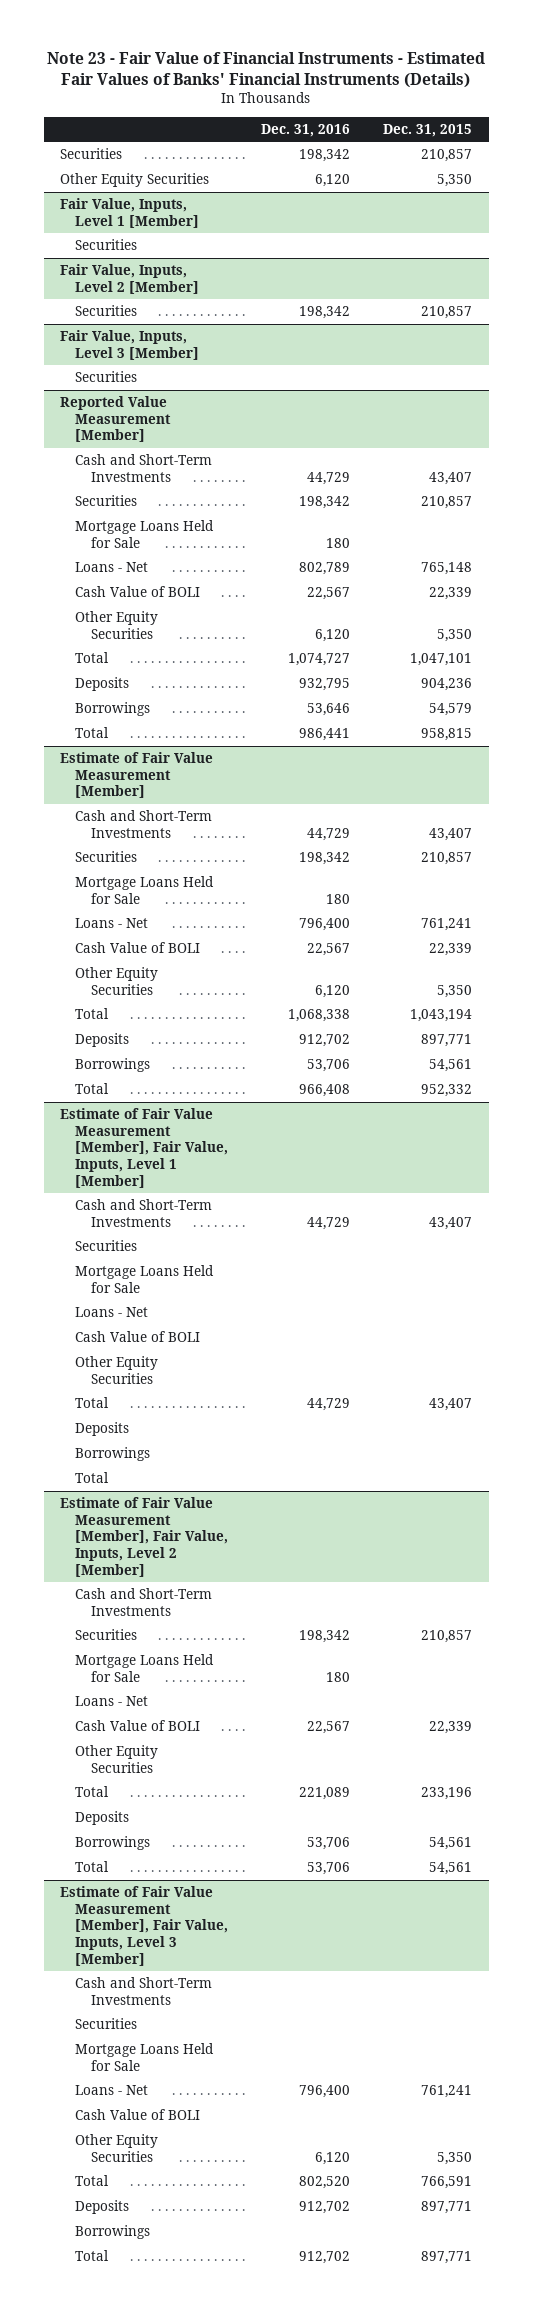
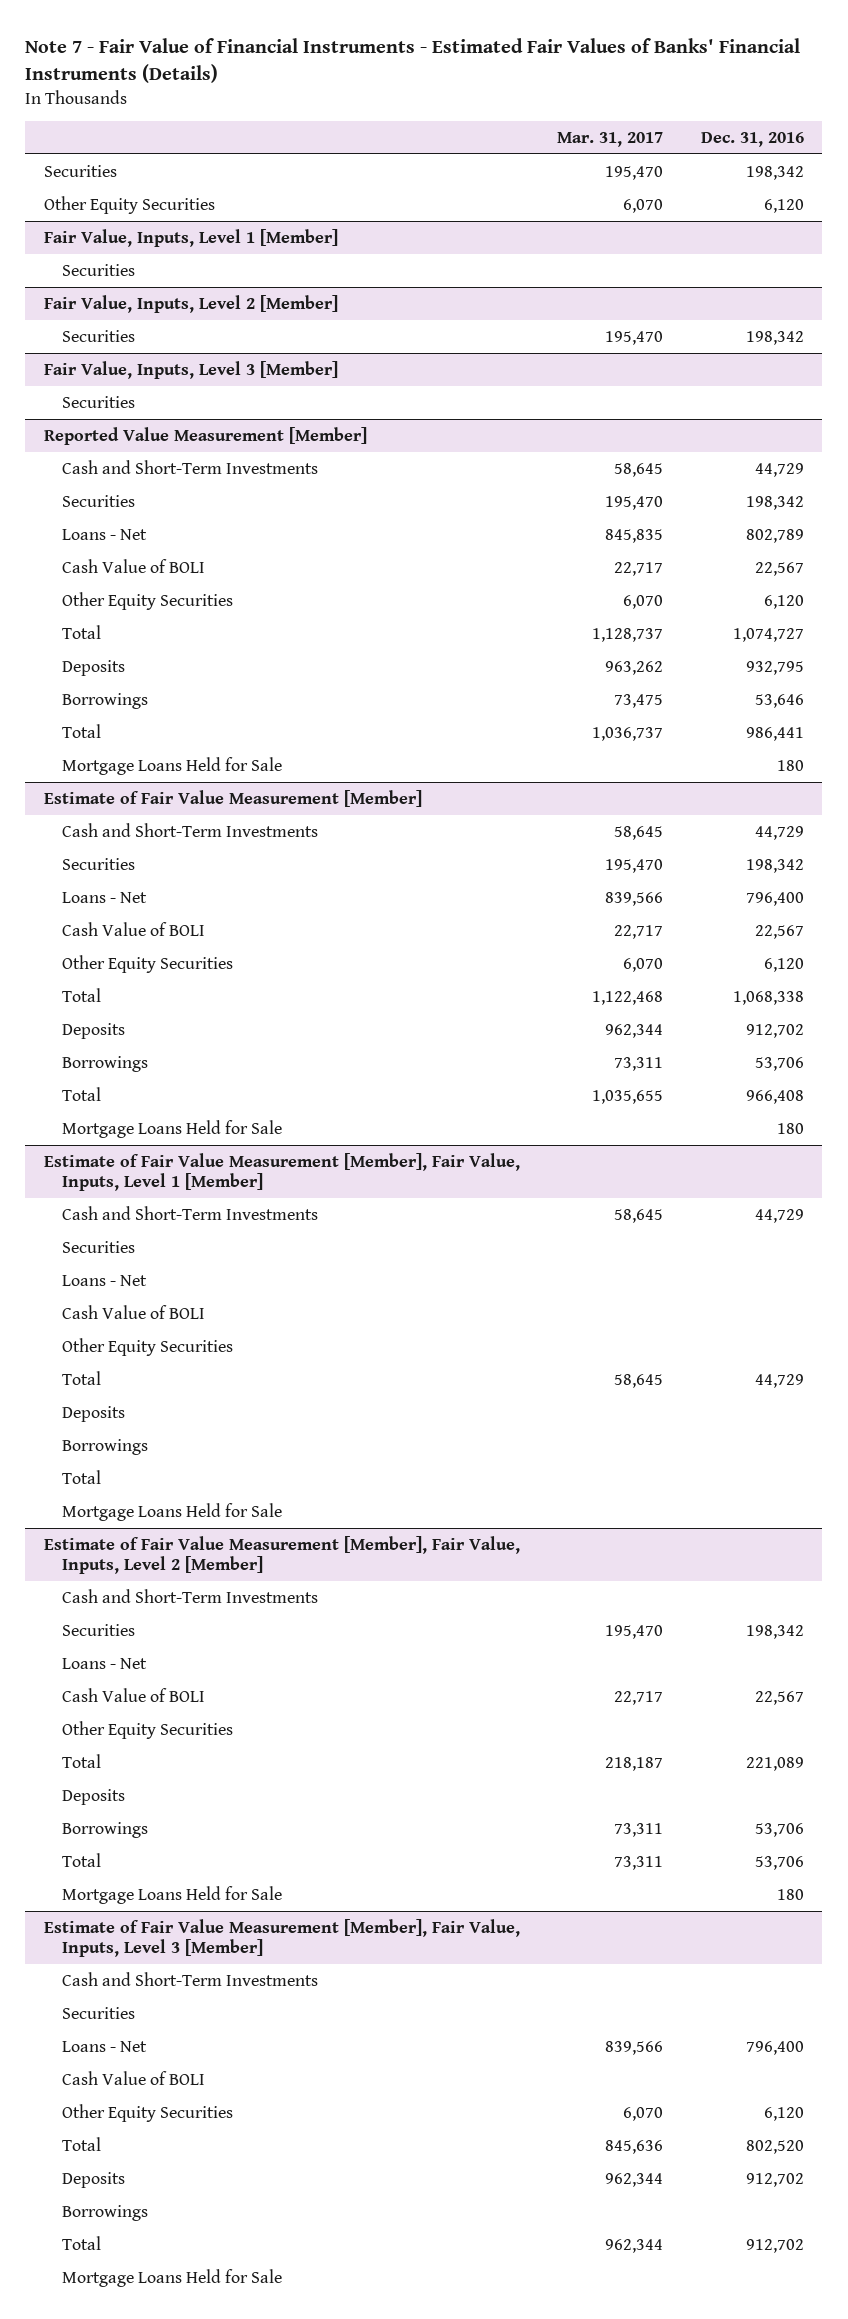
- Note 23 - Fair Value of Financial Instruments - Estimated Fair Values of Banks' Financial Instruments (Details)
+ Note 7 - Fair Value of Financial Instruments - Estimated Fair Values of Banks' Financial Instruments (Details)
- | Dec. 31, 2016 | Dec. 31, 2015
+ | Mar. 31, 2017 | Dec. 31, 2016
@ Reported Value Measurement [Member]
moved down: Mortgage Loans Held for Sale | | 180
@ Estimate of Fair Value Measurement [Member]
moved down: Mortgage Loans Held for Sale | | 180
@ Estimate of Fair Value Measurement [Member], Fair Value, Inputs, Level 1 [Member]
moved down: Mortgage Loans Held for Sale
@ Estimate of Fair Value Measurement [Member], Fair Value, Inputs, Level 2 [Member]
moved down: Mortgage Loans Held for Sale | | 180
@ Estimate of Fair Value Measurement [Member], Fair Value, Inputs, Level 3 [Member]
moved down: Mortgage Loans Held for Sale

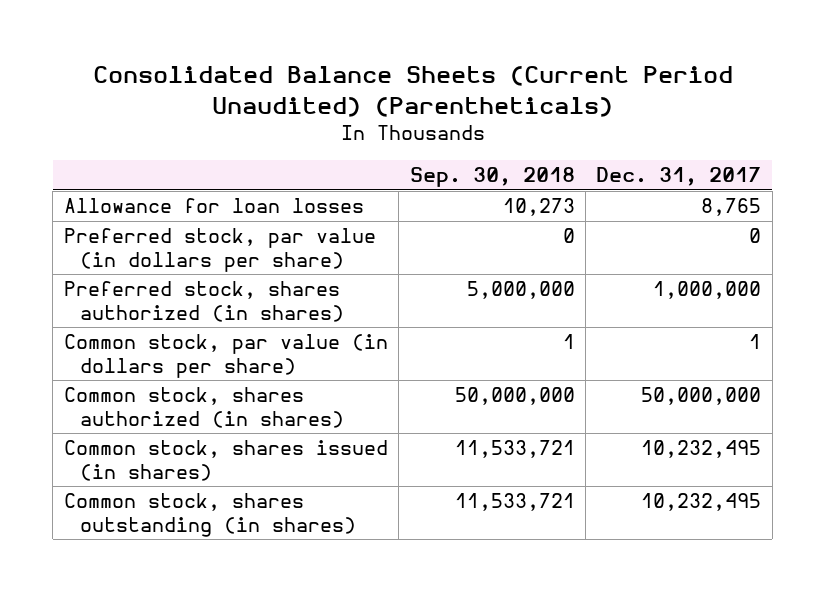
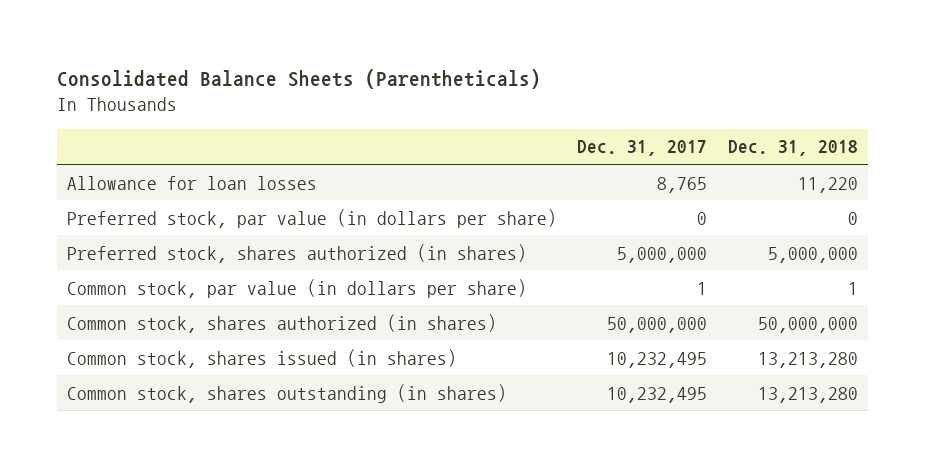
- Consolidated Balance Sheets (Current Period Unaudited) (Parentheticals)
+ Consolidated Balance Sheets (Parentheticals)
- | Sep. 30, 2018 | Dec. 31, 2017
+ | Dec. 31, 2017 | Dec. 31, 2018
- Preferred stock, shares authorized (in shares) | 5,000,000 | 1,000,000
+ Preferred stock, shares authorized (in shares) | 5,000,000 | 5,000,000

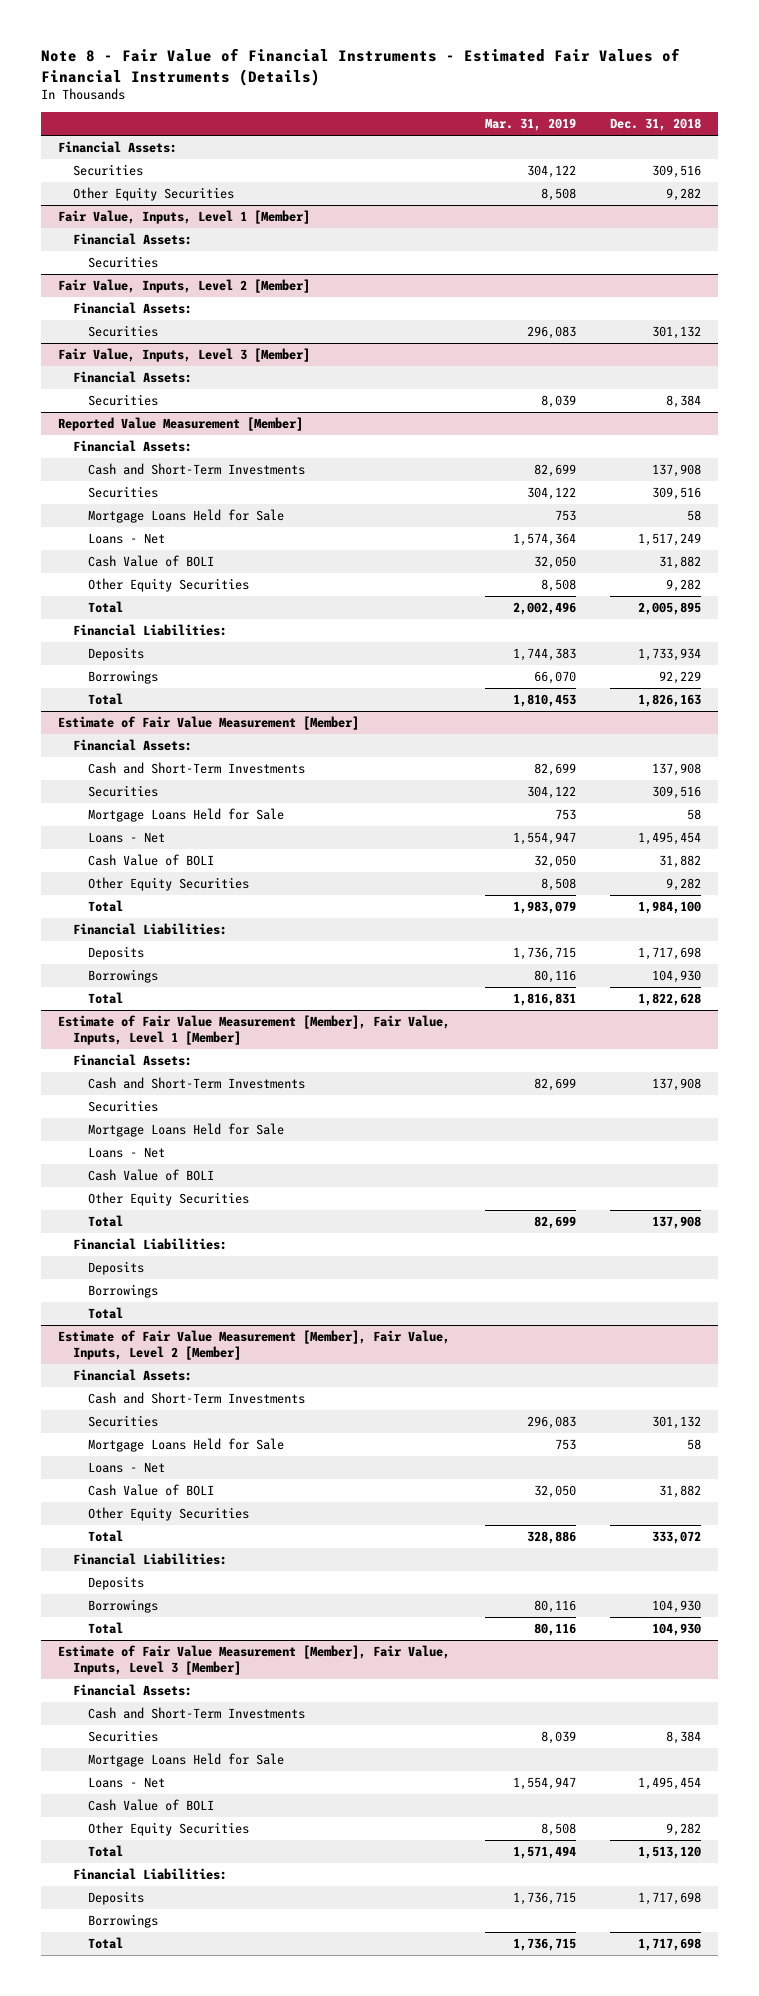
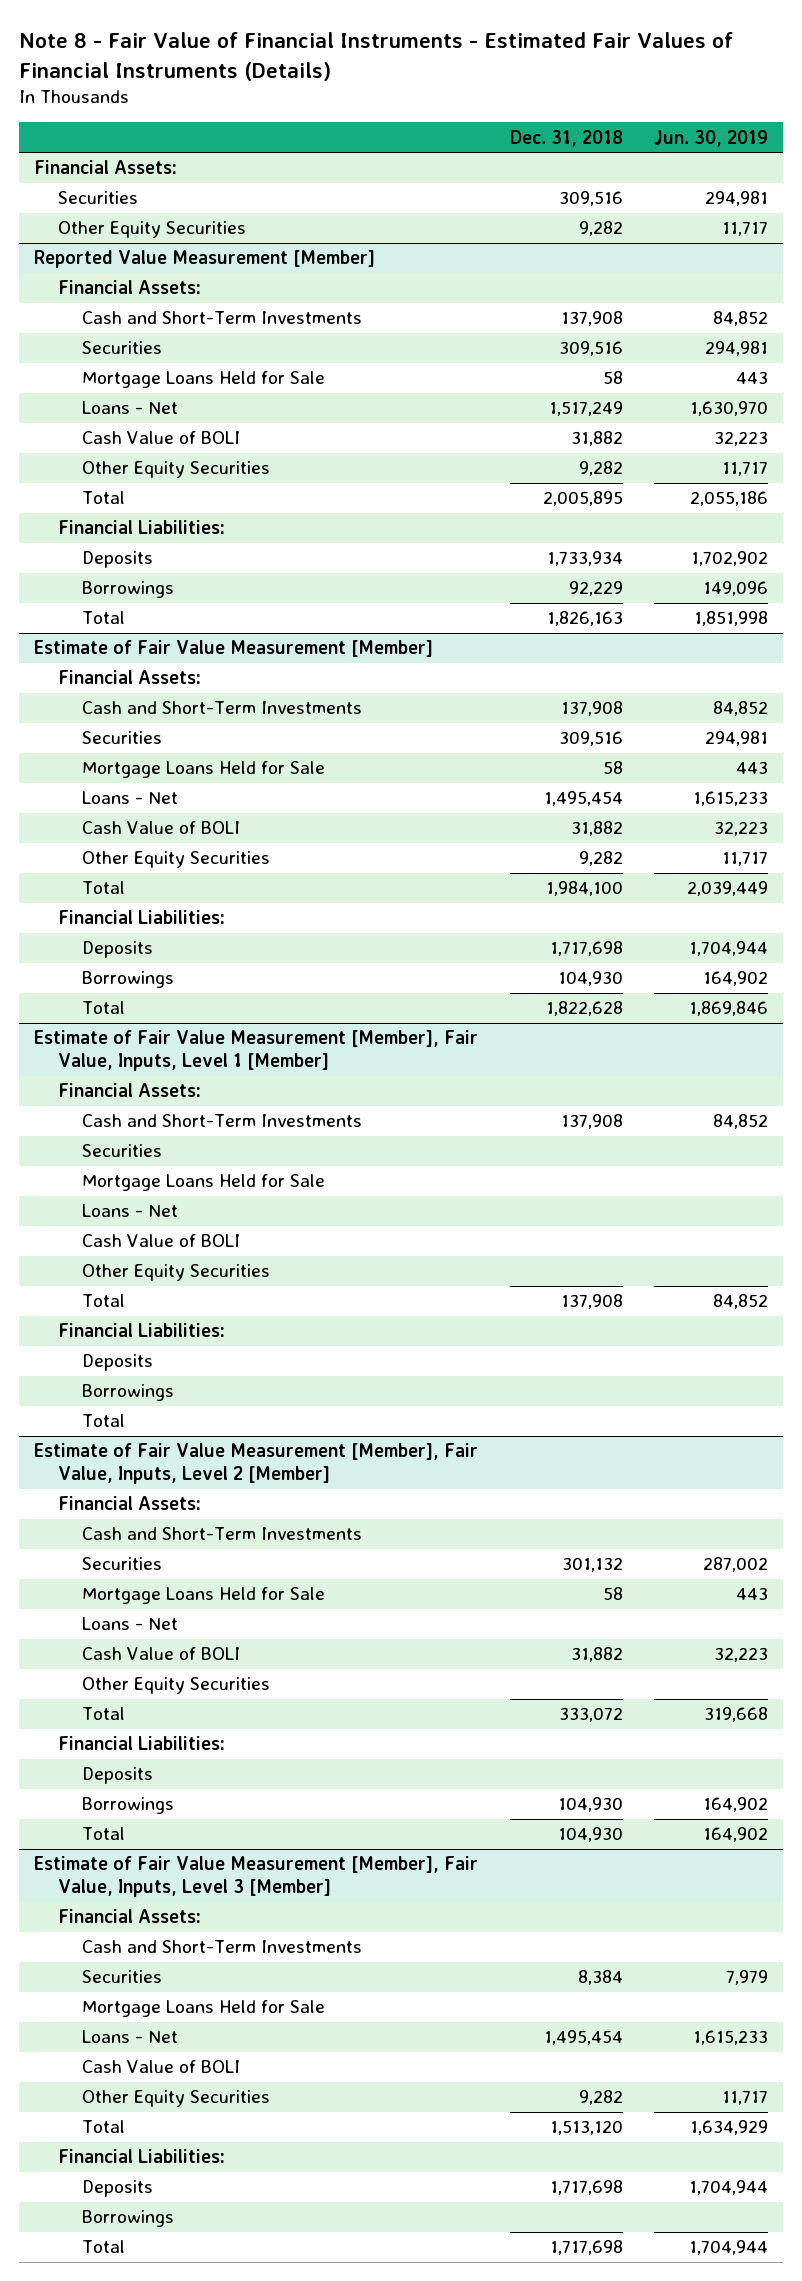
- | Mar. 31, 2019 | Dec. 31, 2018
+ | Dec. 31, 2018 | Jun. 30, 2019
- Fair Value, Inputs, Level 1 [Member]
- Financial Assets:
- Securities
- Fair Value, Inputs, Level 2 [Member]
- Financial Assets:
- Securities | 296,083 | 301,132
- Fair Value, Inputs, Level 3 [Member]
- Financial Assets:
- Securities | 8,039 | 8,384

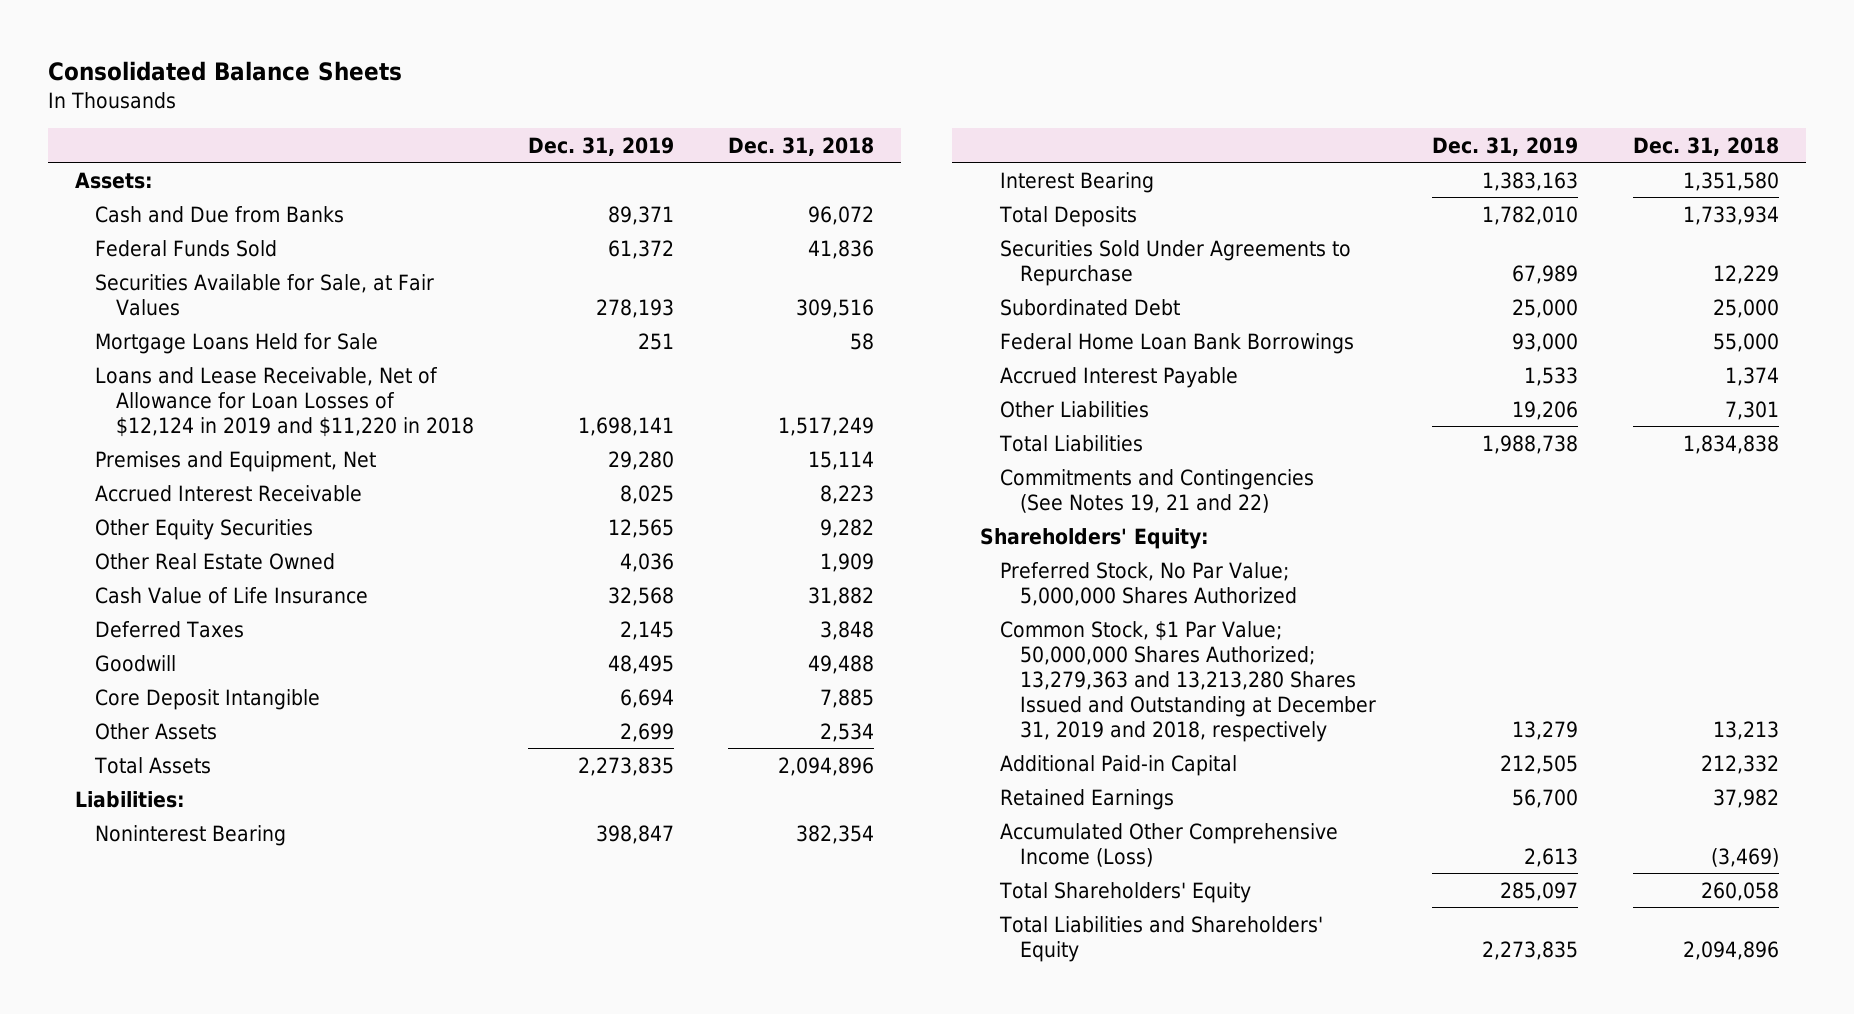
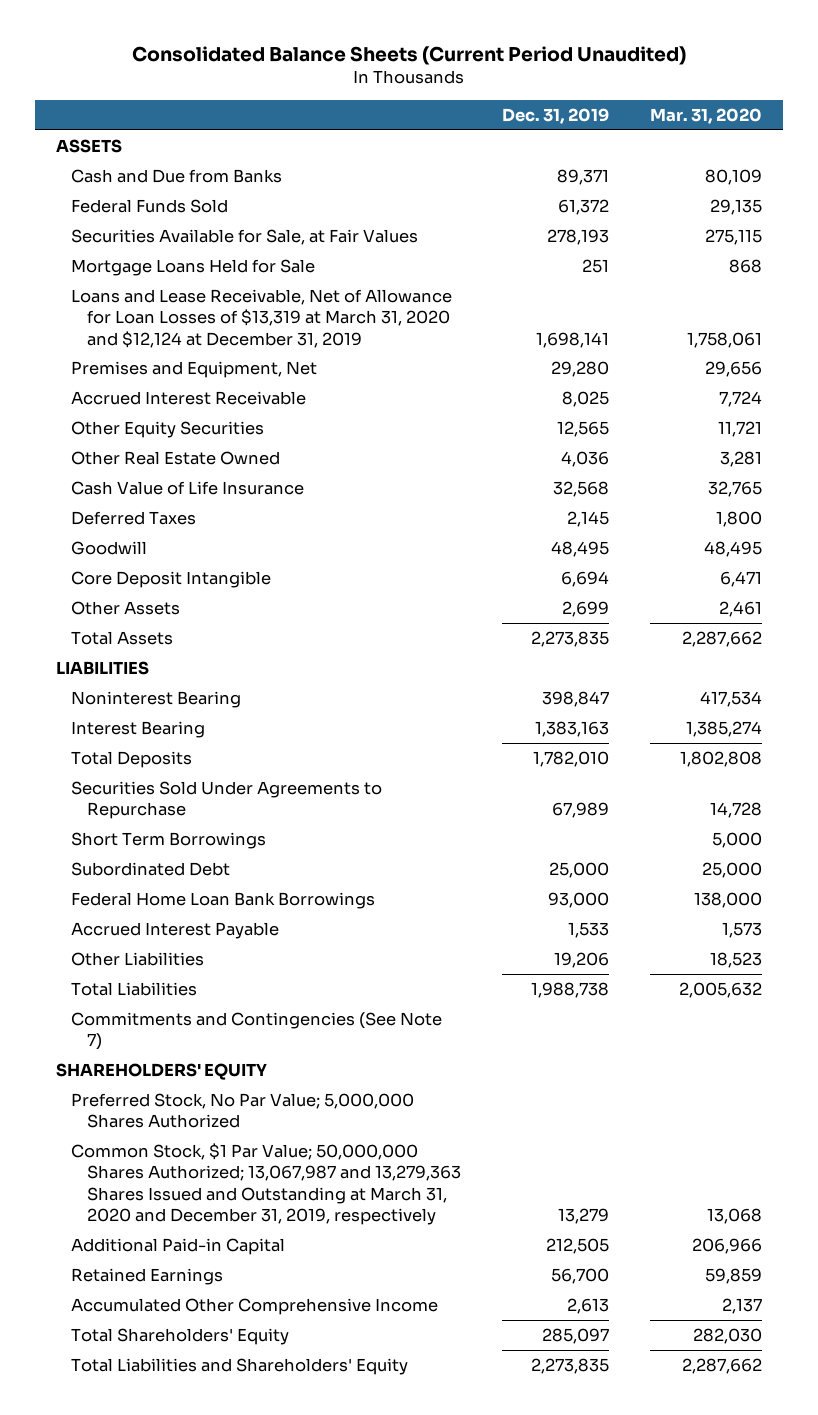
- Consolidated Balance Sheets
+ Consolidated Balance Sheets (Current Period Unaudited)
- | Dec. 31, 2019 | Dec. 31, 2018
+ | Dec. 31, 2019 | Mar. 31, 2020
- Assets:
+ ASSETS
- Loans and Lease Receivable, Net of Allowance for Loan Losses of $12,124 in 2019 and $11,220 in 2018 | 1,698,141 | 1,517,249
+ Loans and Lease Receivable, Net of Allowance for Loan Losses of $13,319 at March 31, 2020 and $12,124 at December 31, 2019 | 1,698,141 | 1,758,061
- Liabilities:
+ LIABILITIES
+ Short Term Borrowings | | 5,000
- Commitments and Contingencies (See Notes 19, 21 and 22)
- Shareholders' Equity:
+ Commitments and Contingencies (See Note 7)
+ SHAREHOLDERS' EQUITY
- Common Stock, $1 Par Value; 50,000,000 Shares Authorized; 13,279,363 and 13,213,280 Shares Issued and Outstanding at December 31, 2019 and 2018, respectively | 13,279 | 13,213
+ Common Stock, $1 Par Value; 50,000,000 Shares Authorized; 13,067,987 and 13,279,363 Shares Issued and Outstanding at March 31, 2020 and December 31, 2019, respectively | 13,279 | 13,068
- Accumulated Other Comprehensive Income (Loss) | 2,613 | (3,469)
+ Accumulated Other Comprehensive Income | 2,613 | 2,137

